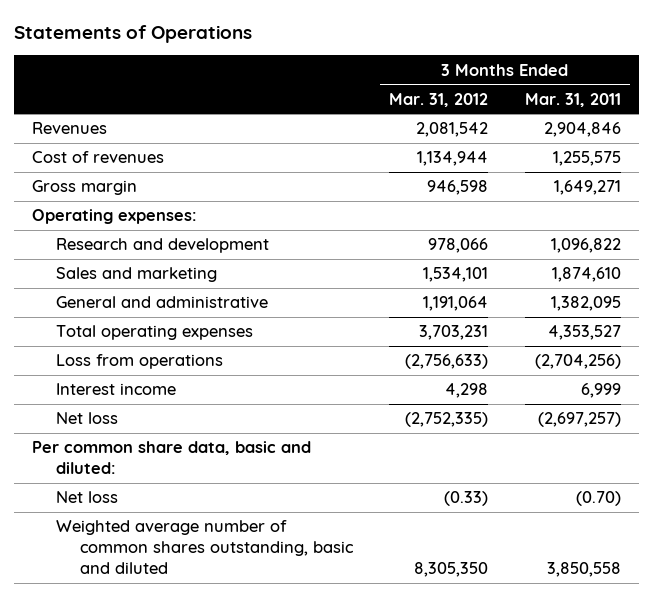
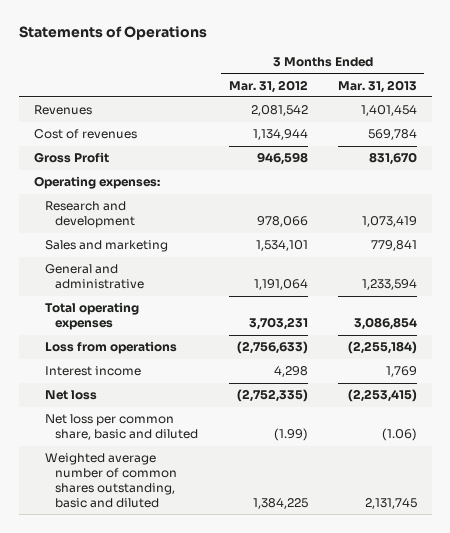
- | 3 Months Ended Mar. 31, 2012 | 3 Months Ended Mar. 31, 2011
+ | 3 Months Ended Mar. 31, 2012 | 3 Months Ended Mar. 31, 2013
- Gross margin | 946,598 | 1,649,271
+ Gross Profit | 946,598 | 831,670
- Per common share data, basic and diluted:
- Net loss | (0.33) | (0.70)
- Weighted average number of common shares outstanding, basic and diluted | 8,305,350 | 3,850,558
+ Net loss per common share, basic and diluted | (1.99) | (1.06)
+ Weighted average number of common shares outstanding, basic and diluted | 1,384,225 | 2,131,745

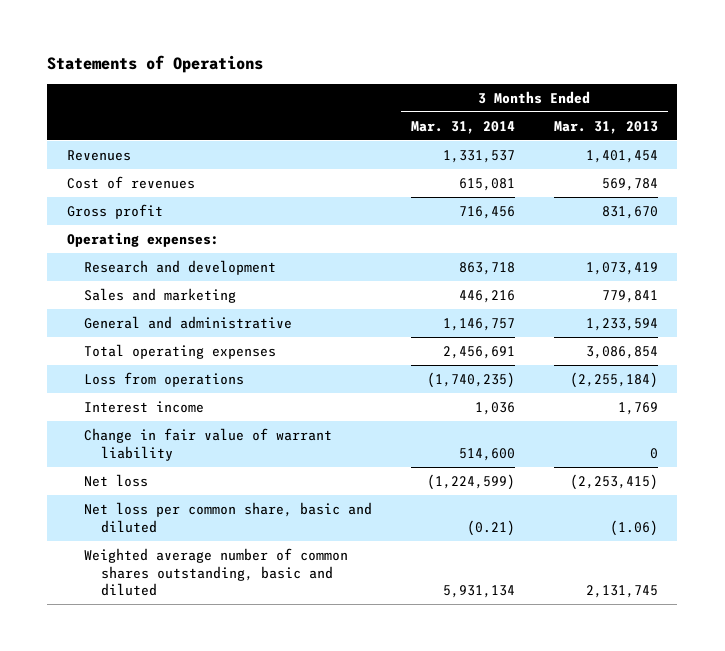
- | 3 Months Ended Mar. 31, 2012 | 3 Months Ended Mar. 31, 2013
+ | 3 Months Ended Mar. 31, 2014 | 3 Months Ended Mar. 31, 2013
- Gross Profit | 946,598 | 831,670
+ Gross profit | 716,456 | 831,670
+ Change in fair value of warrant liability | 514,600 | 0

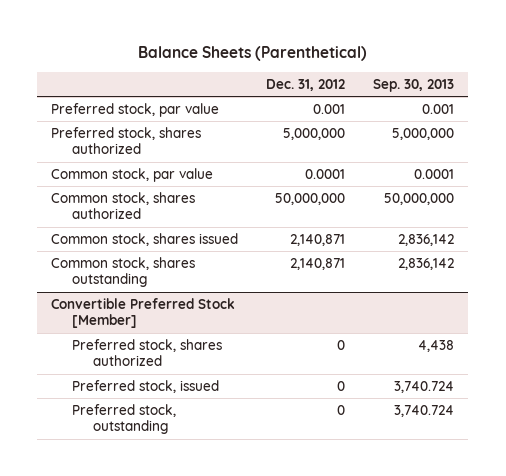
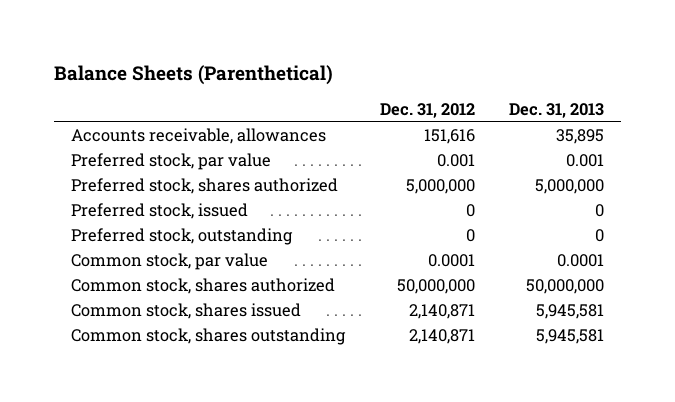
- | Dec. 31, 2012 | Sep. 30, 2013
+ | Dec. 31, 2012 | Dec. 31, 2013
+ Accounts receivable, allowances | 151,616 | 35,895
+ Preferred stock, issued | 0 | 0
+ Preferred stock, outstanding | 0 | 0
- Convertible Preferred Stock [Member]
- Preferred stock, shares authorized | 0 | 4,438
- Preferred stock, issued | 0 | 3,740.724
- Preferred stock, outstanding | 0 | 3,740.724

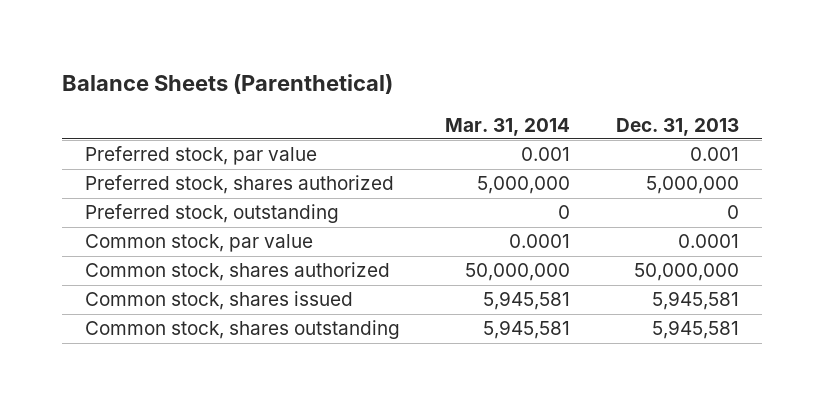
- | Dec. 31, 2012 | Dec. 31, 2013
+ | Mar. 31, 2014 | Dec. 31, 2013
- Accounts receivable, allowances | 151,616 | 35,895
- Preferred stock, issued | 0 | 0

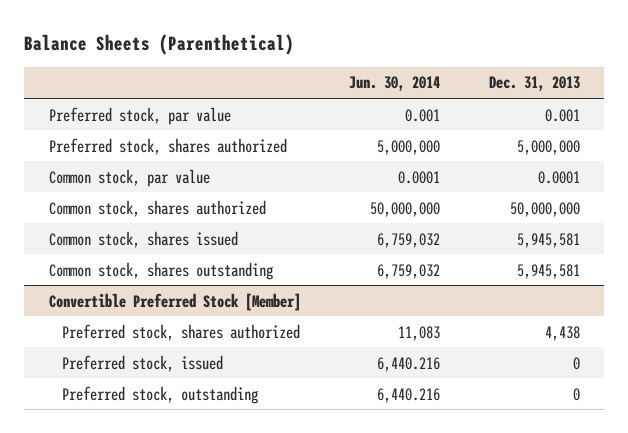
- | Mar. 31, 2014 | Dec. 31, 2013
+ | Jun. 30, 2014 | Dec. 31, 2013
- Preferred stock, outstanding | 0 | 0
+ Convertible Preferred Stock [Member]
+ Preferred stock, shares authorized | 11,083 | 4,438
+ Preferred stock, issued | 6,440.216 | 0
+ Preferred stock, outstanding | 6,440.216 | 0

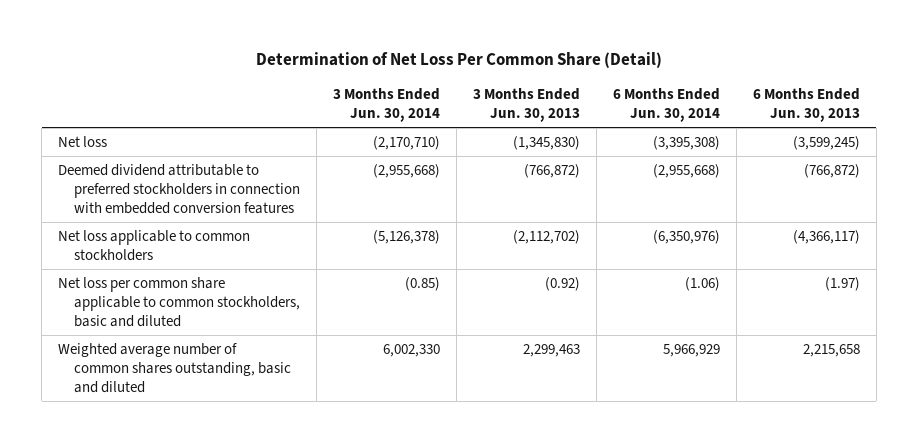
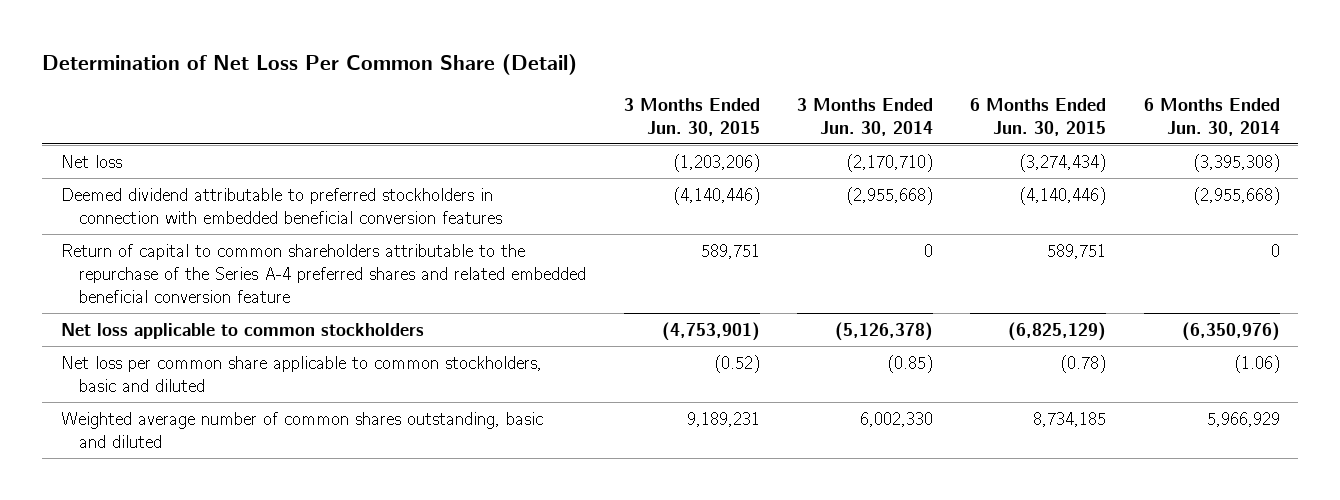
- | 3 Months Ended Jun. 30, 2014 | 3 Months Ended Jun. 30, 2013 | 6 Months Ended Jun. 30, 2014 | 6 Months Ended Jun. 30, 2013
+ | 3 Months Ended Jun. 30, 2015 | 3 Months Ended Jun. 30, 2014 | 6 Months Ended Jun. 30, 2015 | 6 Months Ended Jun. 30, 2014
- Deemed dividend attributable to preferred stockholders in connection with embedded conversion features | (2,955,668) | (766,872) | (2,955,668) | (766,872)
+ Deemed dividend attributable to preferred stockholders in connection with embedded beneficial conversion features | (4,140,446) | (2,955,668) | (4,140,446) | (2,955,668)
+ Return of capital to common shareholders attributable to the repurchase of the Series A-4 preferred shares and related embedded beneficial conversion feature | 589,751 | 0 | 589,751 | 0

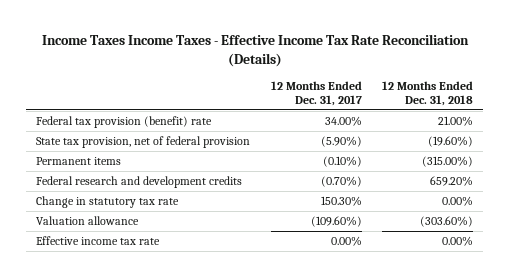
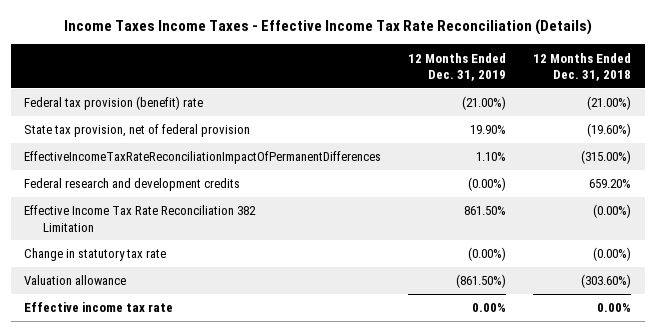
- | 12 Months Ended Dec. 31, 2017 | 12 Months Ended Dec. 31, 2018
+ | 12 Months Ended Dec. 31, 2019 | 12 Months Ended Dec. 31, 2018
- Federal tax provision (benefit) rate | 34.00% | 21.00%
+ Federal tax provision (benefit) rate | (21.00%) | (21.00%)
- Permanent items | (0.10%) | (315.00%)
+ EffectiveIncomeTaxRateReconciliationImpactOfPermanentDifferences | 1.10% | (315.00%)
- Change in statutory tax rate | 150.30% | 0.00%
+ Effective Income Tax Rate Reconciliation 382 Limitation | 861.50% | (0.00%)
+ Change in statutory tax rate | (0.00%) | (0.00%)

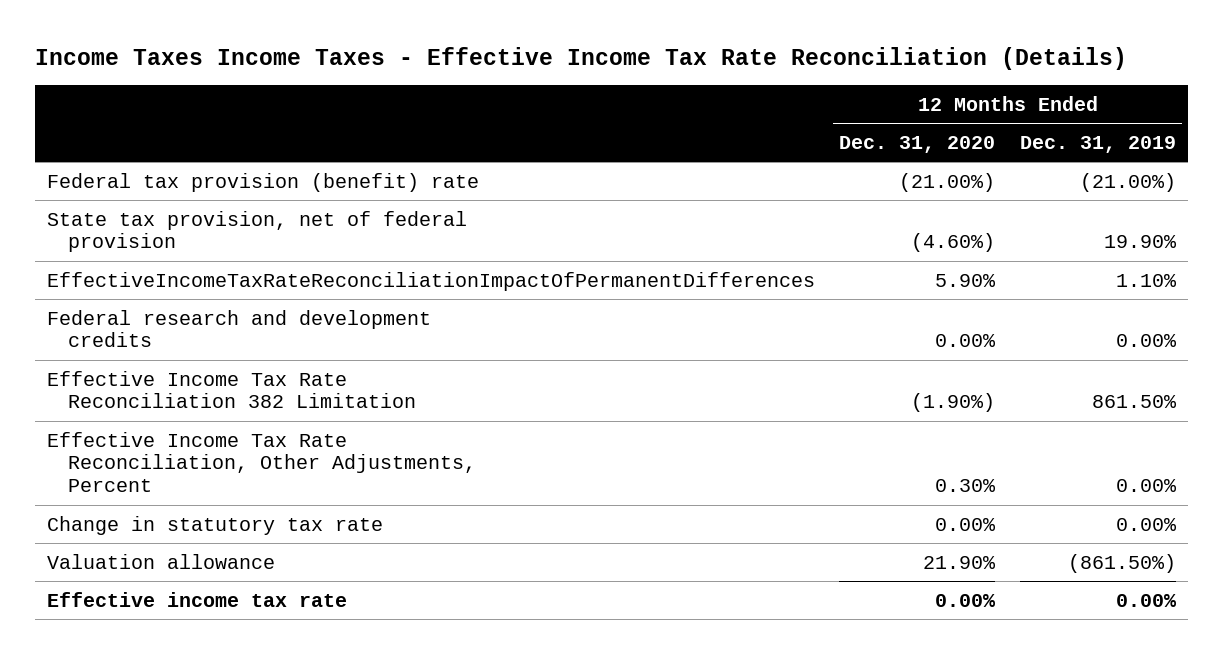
- | 12 Months Ended Dec. 31, 2019 | 12 Months Ended Dec. 31, 2018
+ | 12 Months Ended Dec. 31, 2020 | 12 Months Ended Dec. 31, 2019
- Federal research and development credits | (0.00%) | 659.20%
+ Federal research and development credits | 0.00% | 0.00%
- Change in statutory tax rate | (0.00%) | (0.00%)
+ Effective Income Tax Rate Reconciliation, Other Adjustments, Percent | 0.30% | 0.00%
+ Change in statutory tax rate | 0.00% | 0.00%

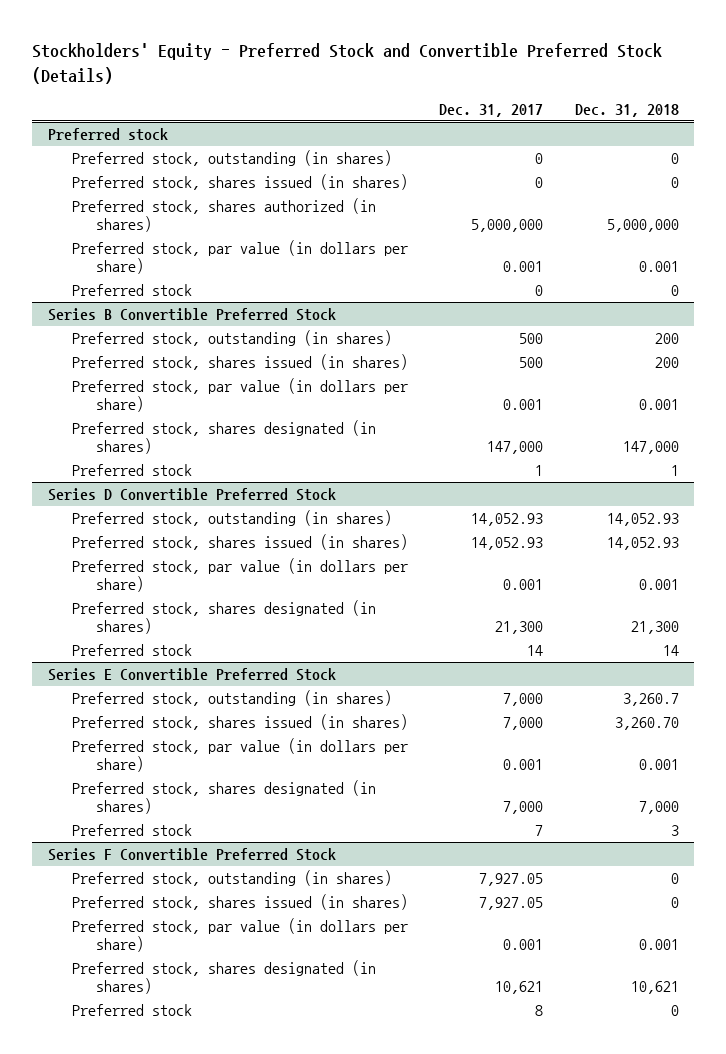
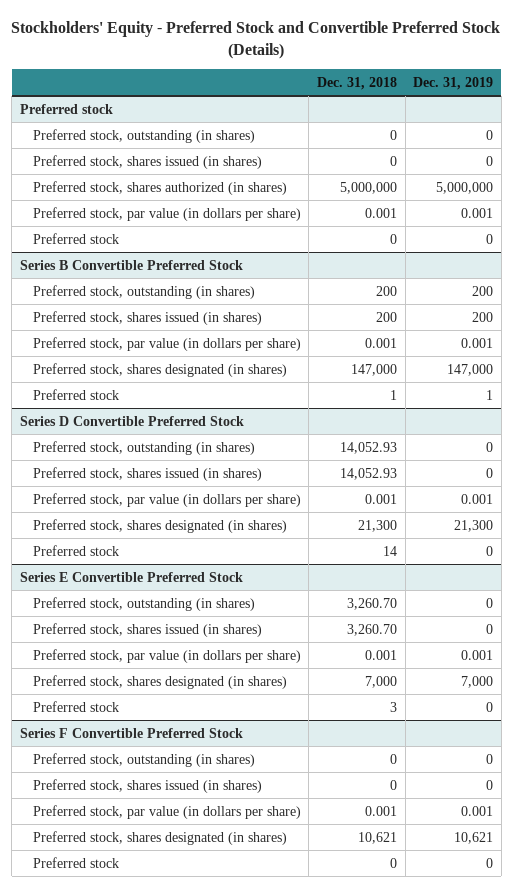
- | Dec. 31, 2017 | Dec. 31, 2018
+ | Dec. 31, 2018 | Dec. 31, 2019
@ Series E Convertible Preferred Stock
- Preferred stock, outstanding (in shares) | 7,000 | 3,260.7
+ Preferred stock, outstanding (in shares) | 3,260.70 | 0

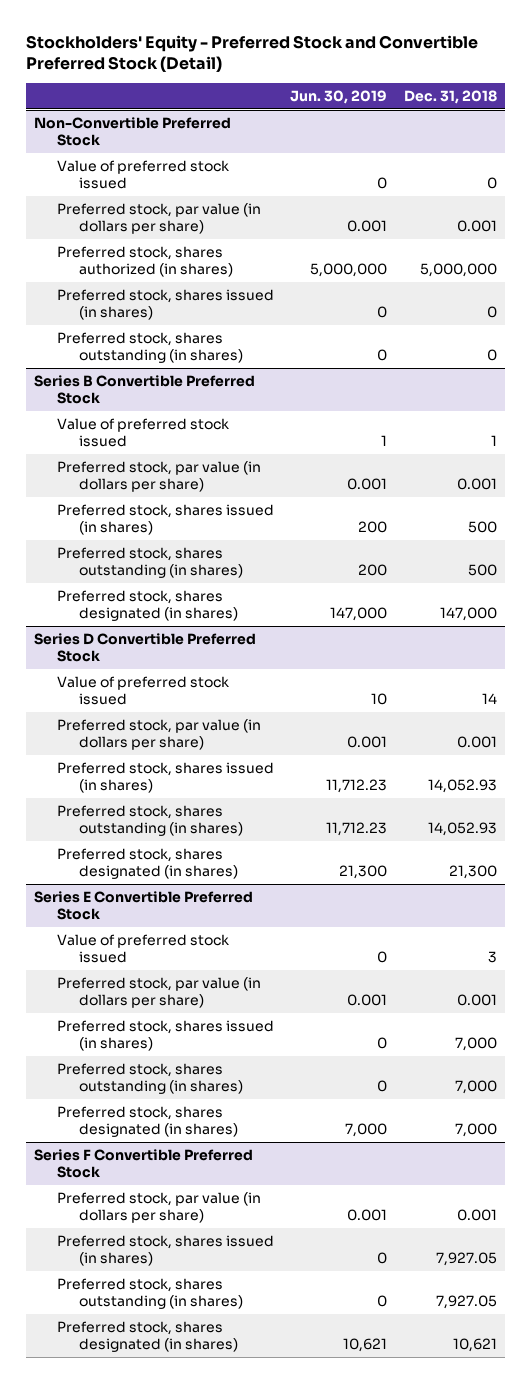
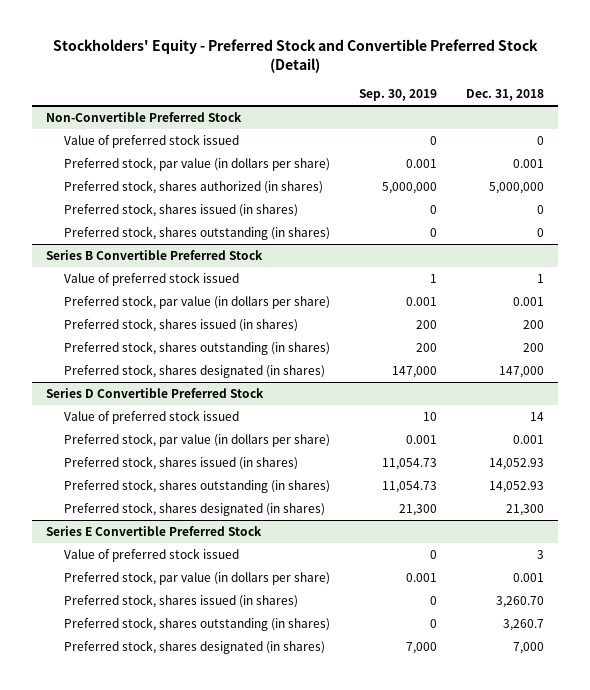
- | Jun. 30, 2019 | Dec. 31, 2018
+ | Sep. 30, 2019 | Dec. 31, 2018
@ Series B Convertible Preferred Stock
- Preferred stock, shares issued (in shares) | 200 | 500
- Preferred stock, shares outstanding (in shares) | 200 | 500
+ Preferred stock, shares issued (in shares) | 200 | 200
+ Preferred stock, shares outstanding (in shares) | 200 | 200
@ Series E Convertible Preferred Stock
- Preferred stock, shares issued (in shares) | 0 | 7,000
- Preferred stock, shares outstanding (in shares) | 0 | 7,000
+ Preferred stock, shares issued (in shares) | 0 | 3,260.70
+ Preferred stock, shares outstanding (in shares) | 0 | 3,260.7
- Series F Convertible Preferred Stock
- Preferred stock, par value (in dollars per share) | 0.001 | 0.001
- Preferred stock, shares issued (in shares) | 0 | 7,927.05
- Preferred stock, shares outstanding (in shares) | 0 | 7,927.05
- Preferred stock, shares designated (in shares) | 10,621 | 10,621

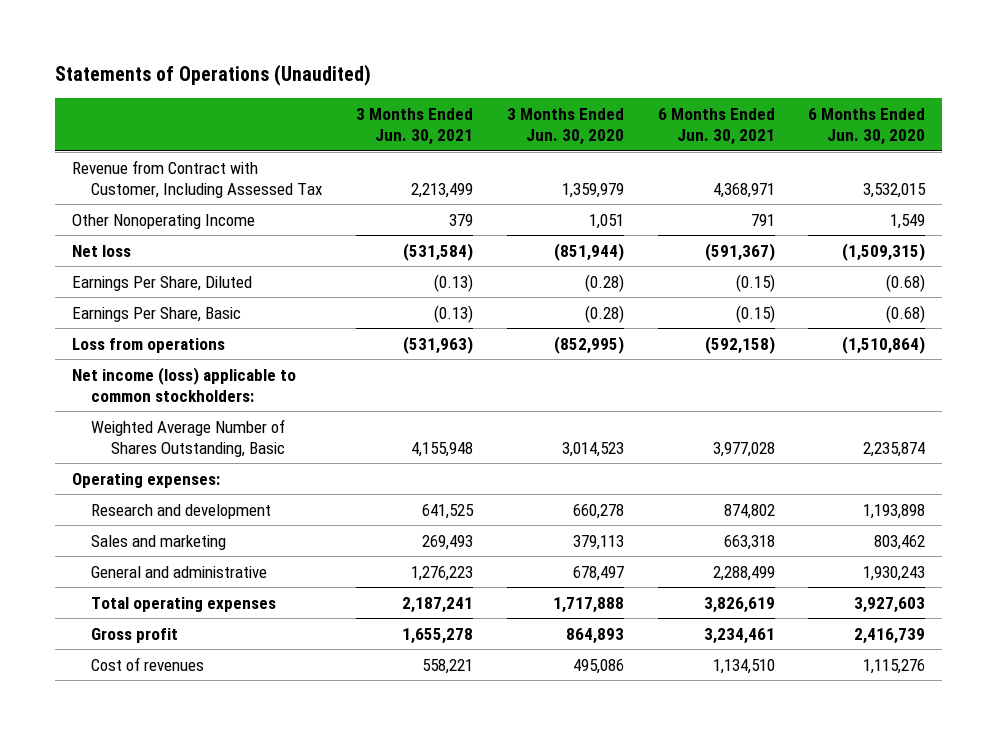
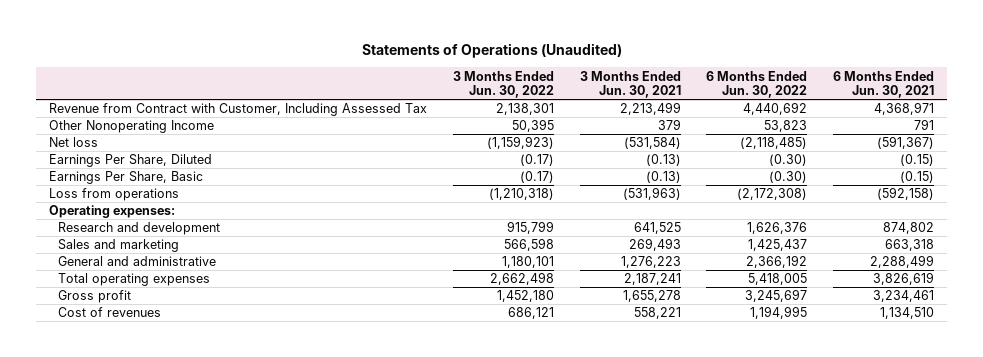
- | 3 Months Ended Jun. 30, 2021 | 3 Months Ended Jun. 30, 2020 | 6 Months Ended Jun. 30, 2021 | 6 Months Ended Jun. 30, 2020
+ | 3 Months Ended Jun. 30, 2022 | 3 Months Ended Jun. 30, 2021 | 6 Months Ended Jun. 30, 2022 | 6 Months Ended Jun. 30, 2021
- Net income (loss) applicable to common stockholders:
- Weighted Average Number of Shares Outstanding, Basic | 4,155,948 | 3,014,523 | 3,977,028 | 2,235,874

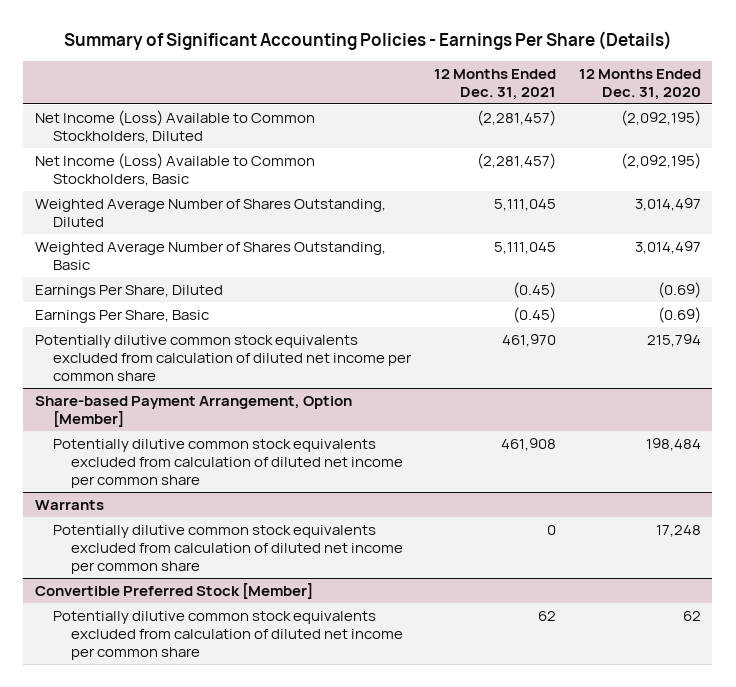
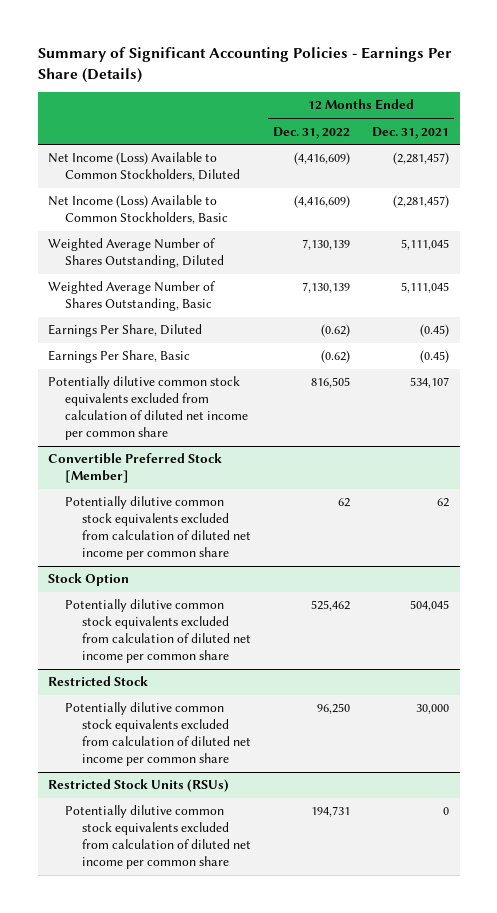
- | 12 Months Ended Dec. 31, 2021 | 12 Months Ended Dec. 31, 2020
+ | 12 Months Ended Dec. 31, 2022 | 12 Months Ended Dec. 31, 2021
- Potentially dilutive common stock equivalents excluded from calculation of diluted net income per common share | 461,970 | 215,794
- Share-based Payment Arrangement, Option [Member]
- Potentially dilutive common stock equivalents excluded from calculation of diluted net income per common share | 461,908 | 198,484
- Warrants
- Potentially dilutive common stock equivalents excluded from calculation of diluted net income per common share | 0 | 17,248
+ Potentially dilutive common stock equivalents excluded from calculation of diluted net income per common share | 816,505 | 534,107
+ Stock Option
+ Potentially dilutive common stock equivalents excluded from calculation of diluted net income per common share | 525,462 | 504,045
+ Restricted Stock
+ Potentially dilutive common stock equivalents excluded from calculation of diluted net income per common share | 96,250 | 30,000
+ Restricted Stock Units (RSUs)
+ Potentially dilutive common stock equivalents excluded from calculation of diluted net income per common share | 194,731 | 0

